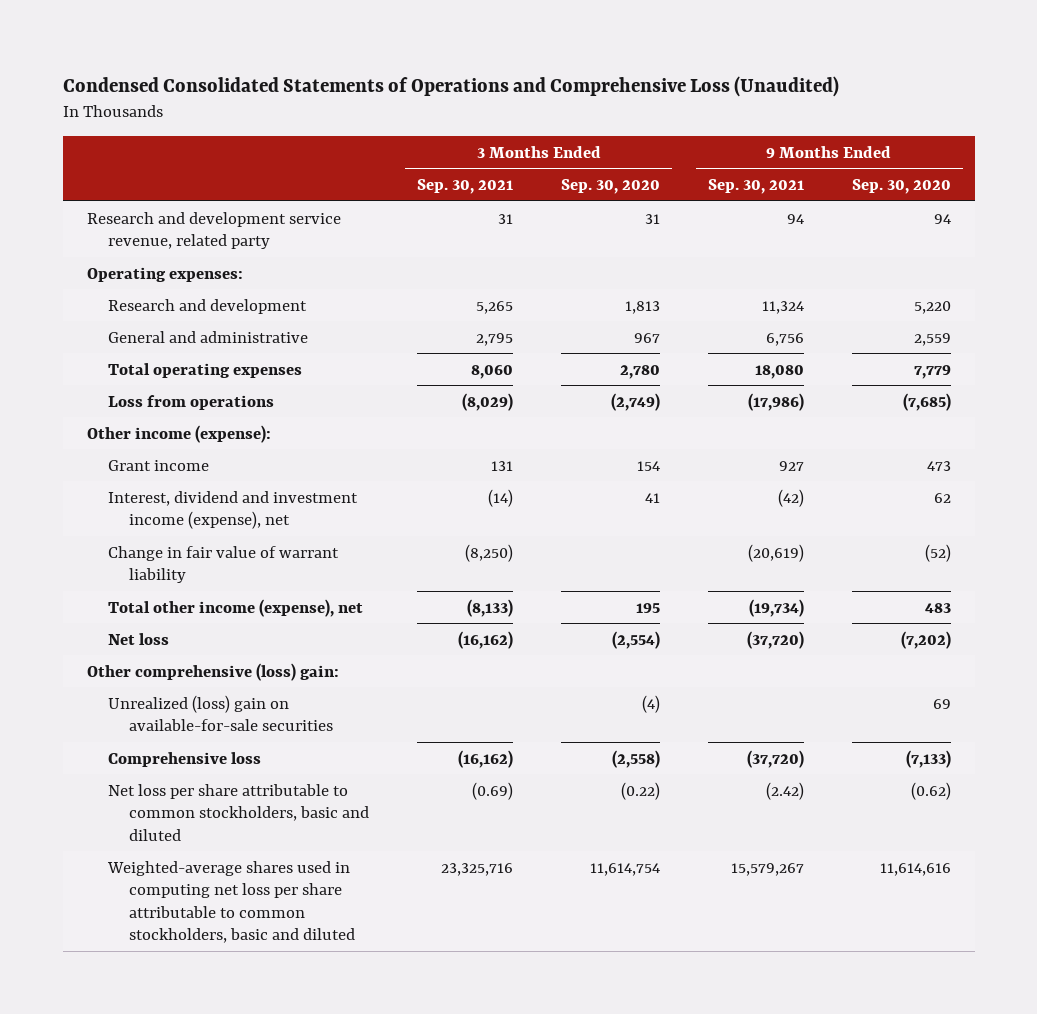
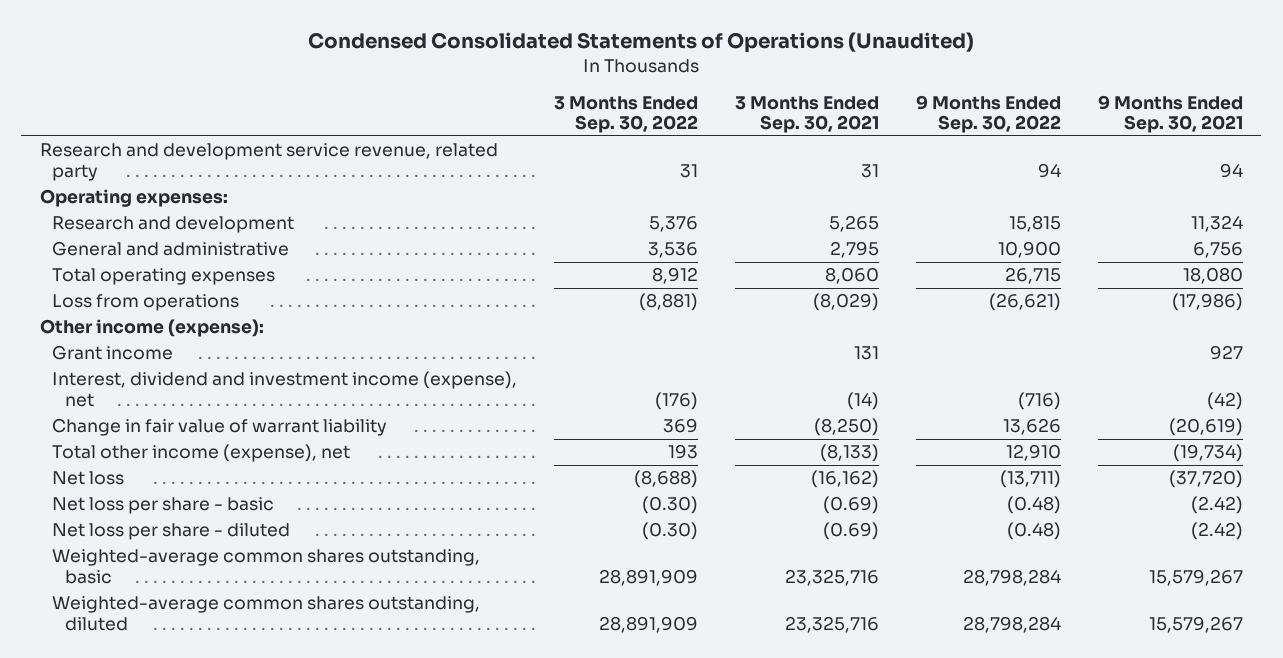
- Condensed Consolidated Statements of Operations and Comprehensive Loss (Unaudited)
+ Condensed Consolidated Statements of Operations (Unaudited)
- | 3 Months Ended Sep. 30, 2021 | 3 Months Ended Sep. 30, 2020 | 9 Months Ended Sep. 30, 2021 | 9 Months Ended Sep. 30, 2020
+ | 3 Months Ended Sep. 30, 2022 | 3 Months Ended Sep. 30, 2021 | 9 Months Ended Sep. 30, 2022 | 9 Months Ended Sep. 30, 2021
- Other comprehensive (loss) gain:
- Unrealized (loss) gain on available-for-sale securities | | (4) | | 69
- Comprehensive loss | (16,162) | (2,558) | (37,720) | (7,133)
- Net loss per share attributable to common stockholders, basic and diluted | (0.69) | (0.22) | (2.42) | (0.62)
- Weighted-average shares used in computing net loss per share attributable to common stockholders, basic and diluted | 23,325,716 | 11,614,754 | 15,579,267 | 11,614,616
+ Net loss per share - basic | (0.30) | (0.69) | (0.48) | (2.42)
+ Net loss per share - diluted | (0.30) | (0.69) | (0.48) | (2.42)
+ Weighted-average common shares outstanding, basic | 28,891,909 | 23,325,716 | 28,798,284 | 15,579,267
+ Weighted-average common shares outstanding, diluted | 28,891,909 | 23,325,716 | 28,798,284 | 15,579,267

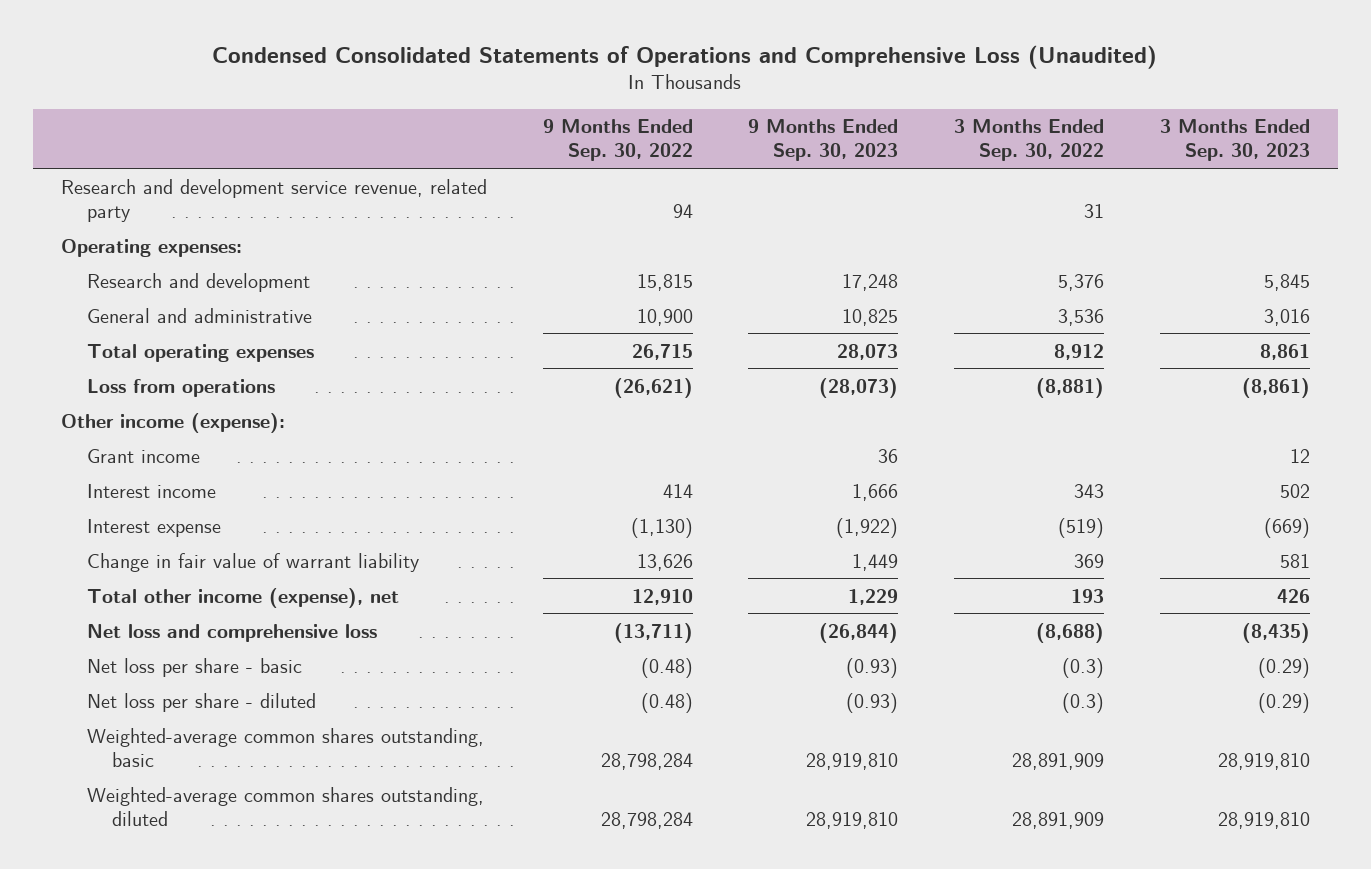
- Condensed Consolidated Statements of Operations (Unaudited)
+ Condensed Consolidated Statements of Operations and Comprehensive Loss (Unaudited)
- | 3 Months Ended Sep. 30, 2022 | 3 Months Ended Sep. 30, 2021 | 9 Months Ended Sep. 30, 2022 | 9 Months Ended Sep. 30, 2021
+ | 9 Months Ended Sep. 30, 2022 | 9 Months Ended Sep. 30, 2023 | 3 Months Ended Sep. 30, 2022 | 3 Months Ended Sep. 30, 2023
- Interest, dividend and investment income (expense), net | (176) | (14) | (716) | (42)
+ Interest income | 414 | 1,666 | 343 | 502
+ Interest expense | (1,130) | (1,922) | (519) | (669)
- Net loss | (8,688) | (16,162) | (13,711) | (37,720)
- Net loss per share - basic | (0.30) | (0.69) | (0.48) | (2.42)
- Net loss per share - diluted | (0.30) | (0.69) | (0.48) | (2.42)
+ Net loss and comprehensive loss | (13,711) | (26,844) | (8,688) | (8,435)
+ Net loss per share - basic | (0.48) | (0.93) | (0.3) | (0.29)
+ Net loss per share - diluted | (0.48) | (0.93) | (0.3) | (0.29)

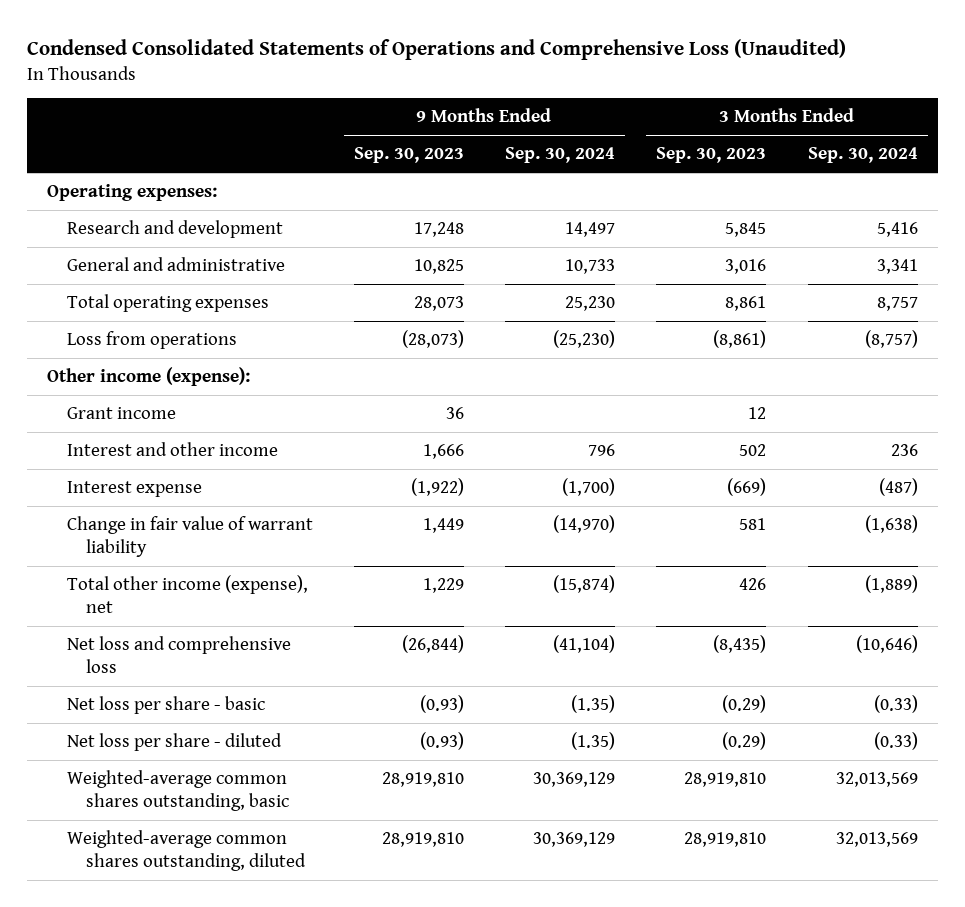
- | 9 Months Ended Sep. 30, 2022 | 9 Months Ended Sep. 30, 2023 | 3 Months Ended Sep. 30, 2022 | 3 Months Ended Sep. 30, 2023
+ | 9 Months Ended Sep. 30, 2023 | 9 Months Ended Sep. 30, 2024 | 3 Months Ended Sep. 30, 2023 | 3 Months Ended Sep. 30, 2024
- Research and development service revenue, related party | 94 | | 31 |
- Interest income | 414 | 1,666 | 343 | 502
+ Interest and other income | 1,666 | 796 | 502 | 236

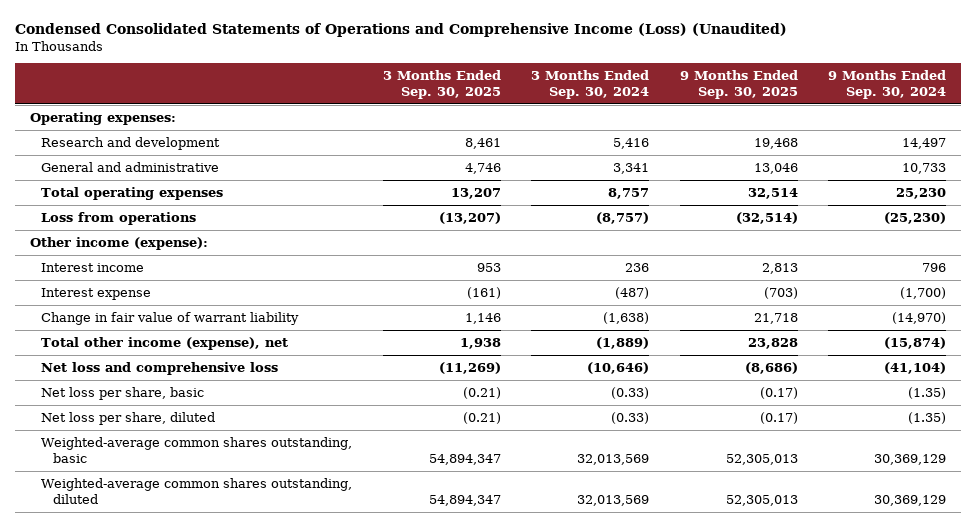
- Condensed Consolidated Statements of Operations and Comprehensive Loss (Unaudited)
+ Condensed Consolidated Statements of Operations and Comprehensive Income (Loss) (Unaudited)
- | 9 Months Ended Sep. 30, 2023 | 9 Months Ended Sep. 30, 2024 | 3 Months Ended Sep. 30, 2023 | 3 Months Ended Sep. 30, 2024
+ | 3 Months Ended Sep. 30, 2025 | 3 Months Ended Sep. 30, 2024 | 9 Months Ended Sep. 30, 2025 | 9 Months Ended Sep. 30, 2024
- Grant income | 36 | | 12 |
- Interest and other income | 1,666 | 796 | 502 | 236
+ Interest income | 953 | 236 | 2,813 | 796
- Net loss per share - basic | (0.93) | (1.35) | (0.29) | (0.33)
- Net loss per share - diluted | (0.93) | (1.35) | (0.29) | (0.33)
+ Net loss per share, basic | (0.21) | (0.33) | (0.17) | (1.35)
+ Net loss per share, diluted | (0.21) | (0.33) | (0.17) | (1.35)

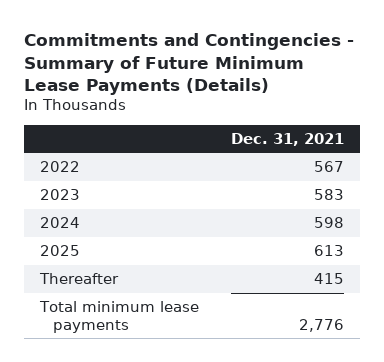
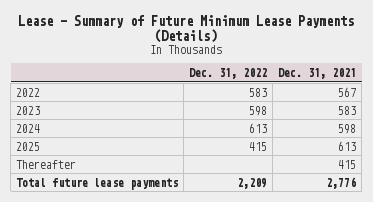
- Commitments and Contingencies - Summary of Future Minimum Lease Payments (Details)
+ Lease - Summary of Future Minimum Lease Payments (Details)
- | Dec. 31, 2021
+ | Dec. 31, 2022 | Dec. 31, 2021
- Total minimum lease payments | 2,776
+ Total future lease payments | 2,209 | 2,776

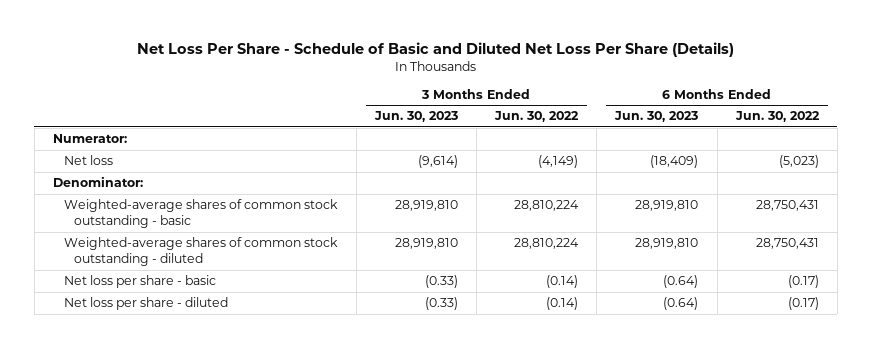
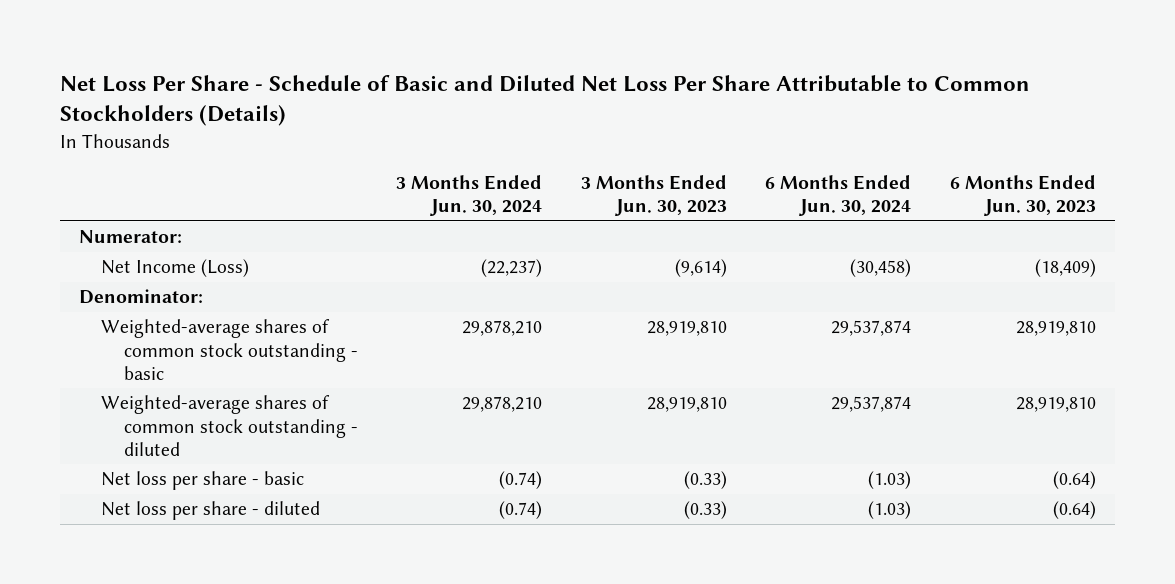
- Net Loss Per Share - Schedule of Basic and Diluted Net Loss Per Share (Details)
+ Net Loss Per Share - Schedule of Basic and Diluted Net Loss Per Share Attributable to Common Stockholders (Details)
- | 3 Months Ended Jun. 30, 2023 | 3 Months Ended Jun. 30, 2022 | 6 Months Ended Jun. 30, 2023 | 6 Months Ended Jun. 30, 2022
+ | 3 Months Ended Jun. 30, 2024 | 3 Months Ended Jun. 30, 2023 | 6 Months Ended Jun. 30, 2024 | 6 Months Ended Jun. 30, 2023
- Net loss | (9,614) | (4,149) | (18,409) | (5,023)
+ Net Income (Loss) | (22,237) | (9,614) | (30,458) | (18,409)

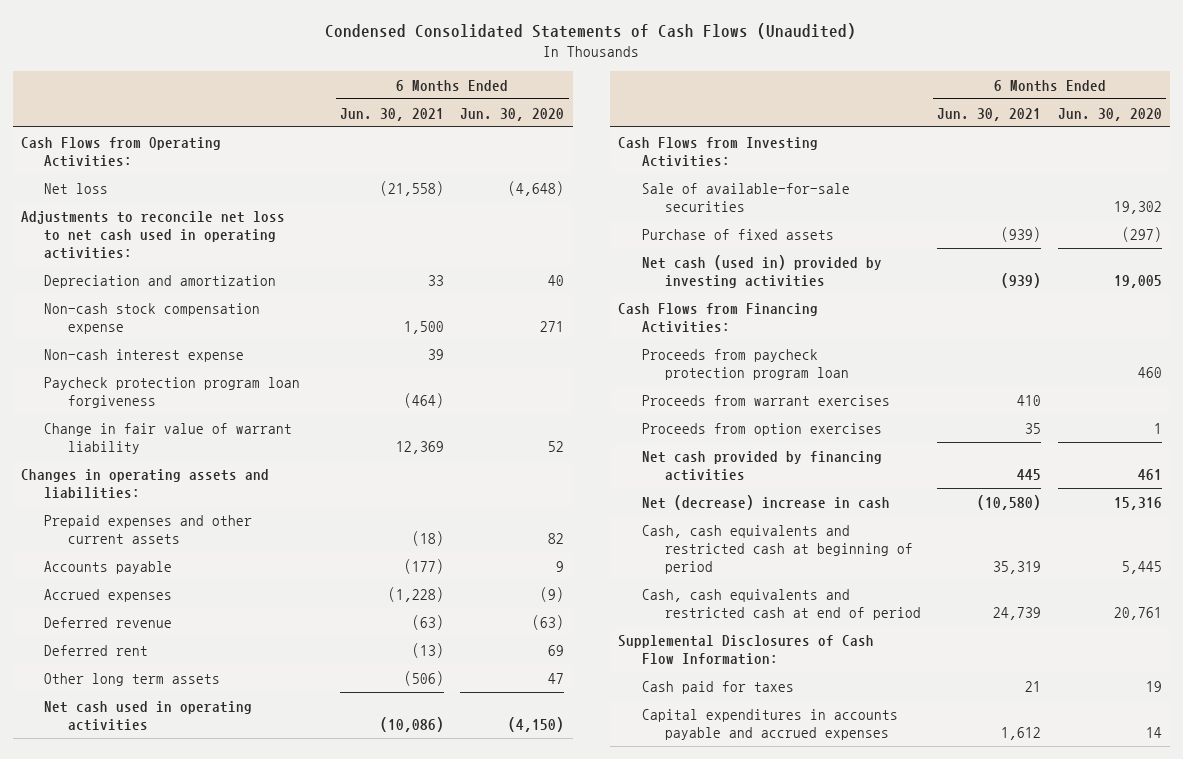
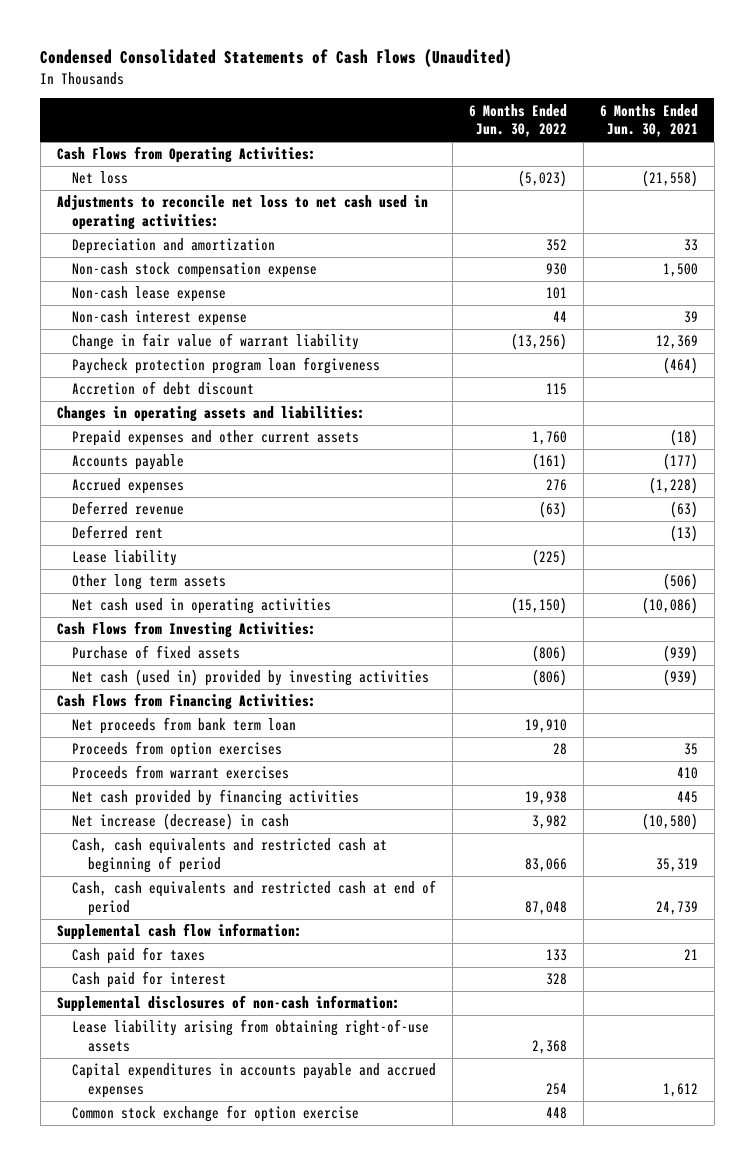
- | 6 Months Ended Jun. 30, 2021 | 6 Months Ended Jun. 30, 2020
+ | 6 Months Ended Jun. 30, 2022 | 6 Months Ended Jun. 30, 2021
+ Non-cash lease expense | 101 |
moved down: Paycheck protection program loan forgiveness | | (464)
+ Accretion of debt discount | 115 |
+ Lease liability | (225) |
- Sale of available-for-sale securities | | 19,302
- Proceeds from paycheck protection program loan | | 460
+ Net proceeds from bank term loan | 19,910 |
moved down: Proceeds from warrant exercises | | 410
- Net (decrease) increase in cash | (10,580) | 15,316
+ Net increase (decrease) in cash | 3,982 | (10,580)
- Supplemental Disclosures of Cash Flow Information:
+ Supplemental cash flow information:
+ Cash paid for interest | 328 |
+ Supplemental disclosures of non-cash information:
+ Lease liability arising from obtaining right-of-use assets | 2,368 |
+ Common stock exchange for option exercise | 448 |

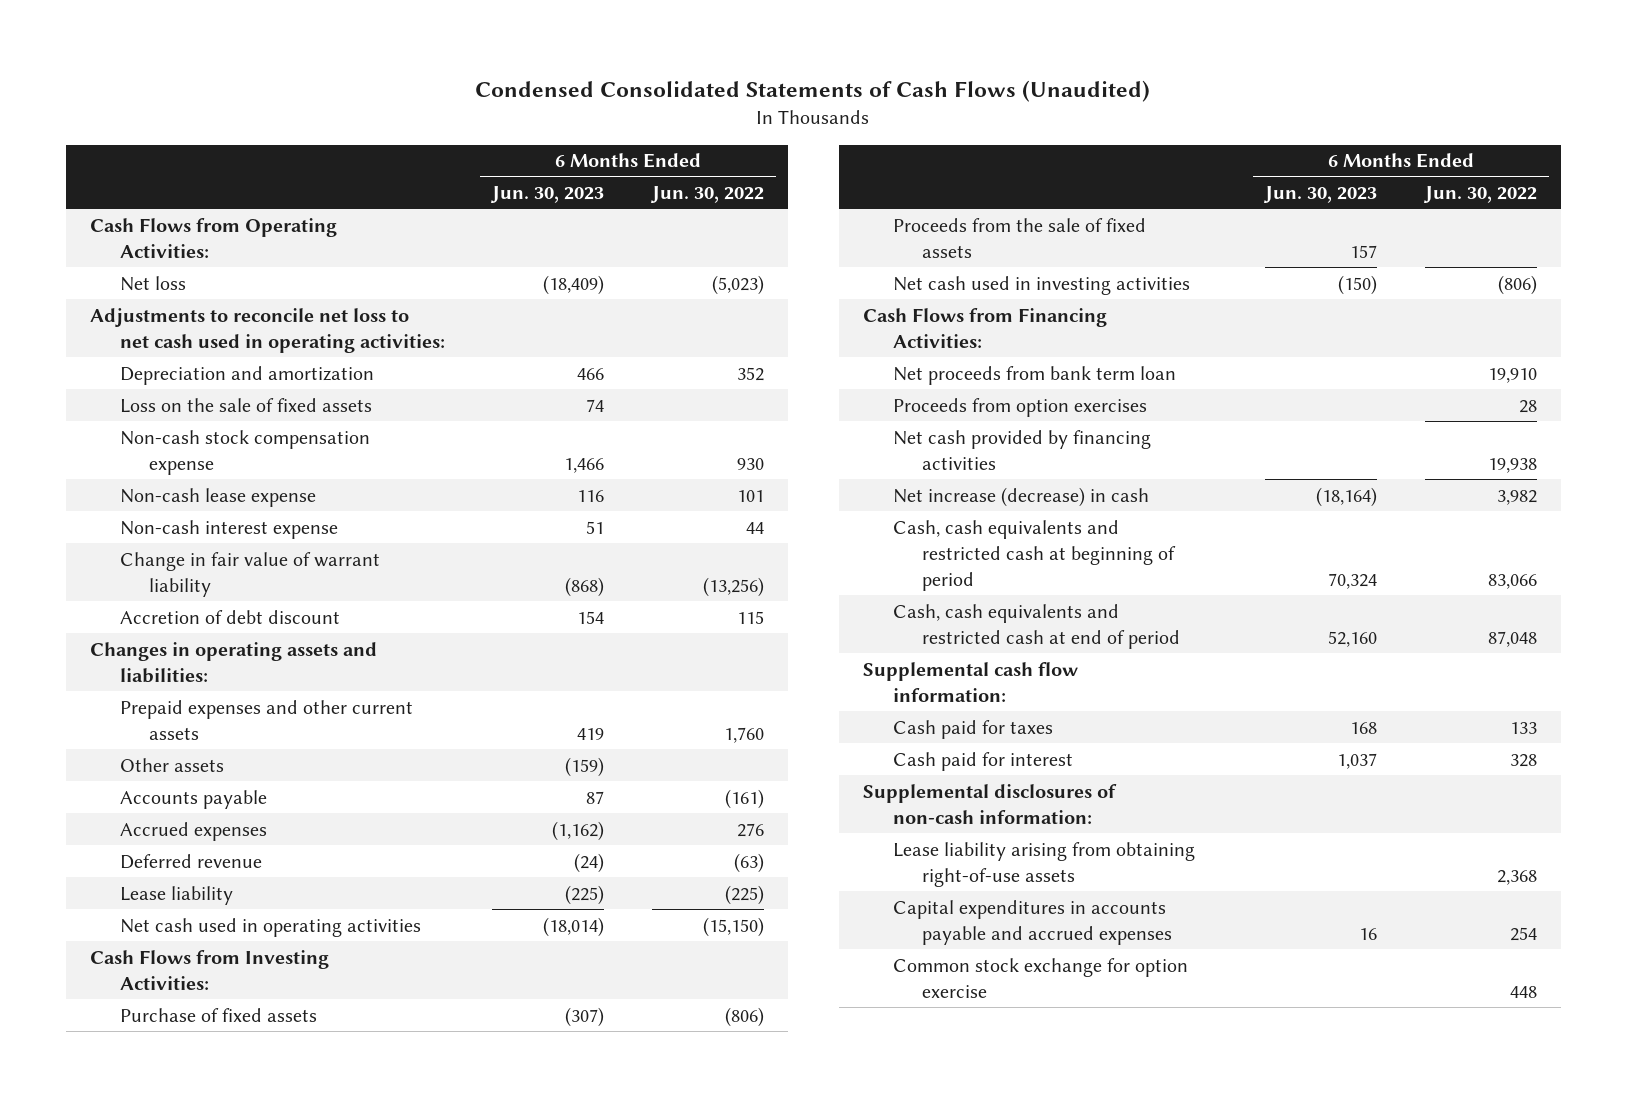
- | 6 Months Ended Jun. 30, 2022 | 6 Months Ended Jun. 30, 2021
+ | 6 Months Ended Jun. 30, 2023 | 6 Months Ended Jun. 30, 2022
+ Loss on the sale of fixed assets | 74 |
- Paycheck protection program loan forgiveness | | (464)
+ Other assets | (159) |
- Deferred rent | | (13)
- Other long term assets | | (506)
- Net cash (used in) provided by investing activities | (806) | (939)
+ Proceeds from the sale of fixed assets | 157 |
+ Net cash used in investing activities | (150) | (806)
- Proceeds from warrant exercises | | 410

